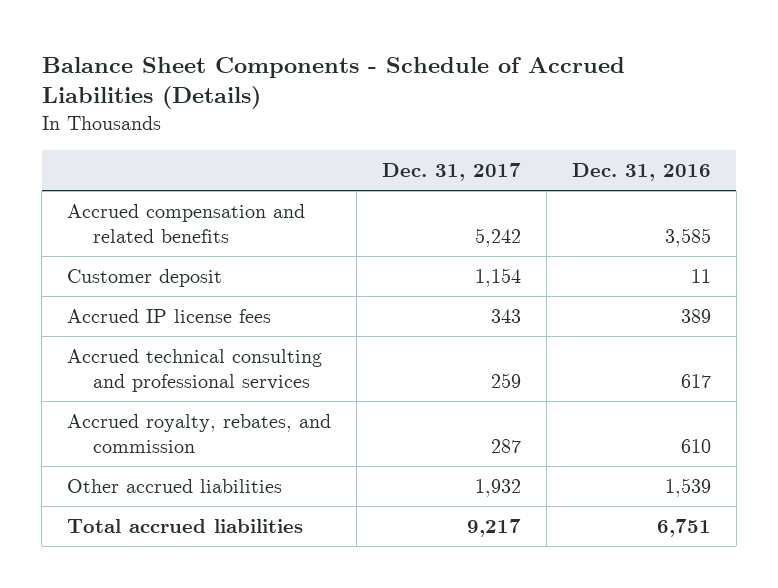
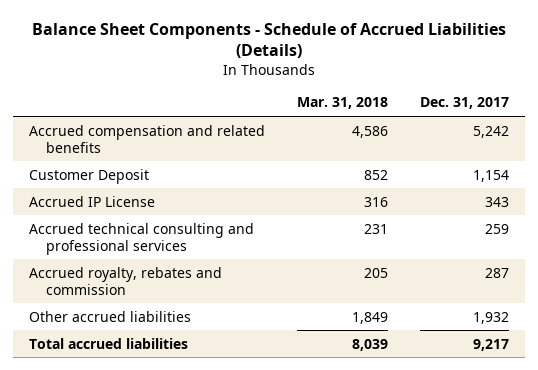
- | Dec. 31, 2017 | Dec. 31, 2016
+ | Mar. 31, 2018 | Dec. 31, 2017
- Customer deposit | 1,154 | 11
- Accrued IP license fees | 343 | 389
+ Customer Deposit | 852 | 1,154
+ Accrued IP License | 316 | 343
- Accrued royalty, rebates, and commission | 287 | 610
+ Accrued royalty, rebates and commission | 205 | 287

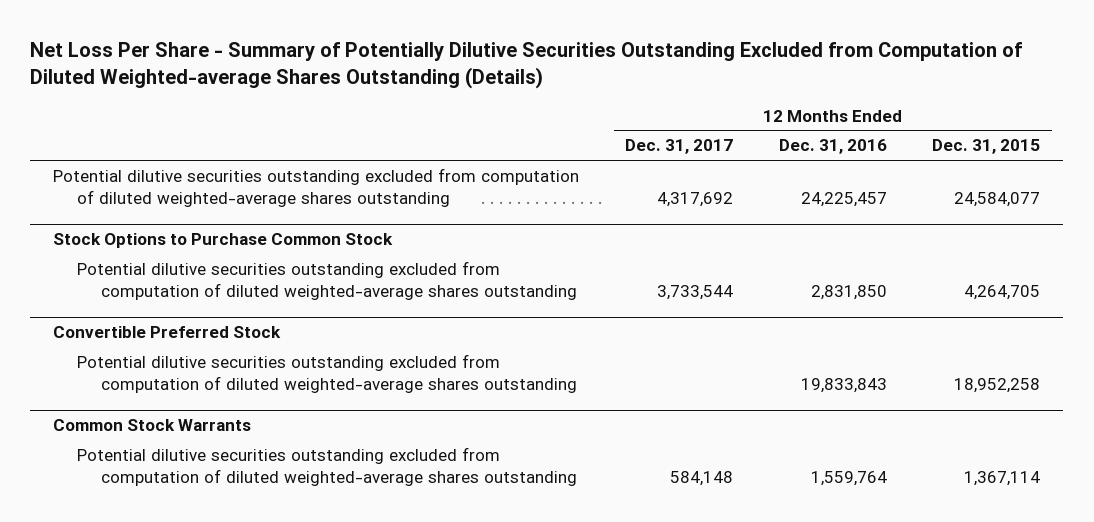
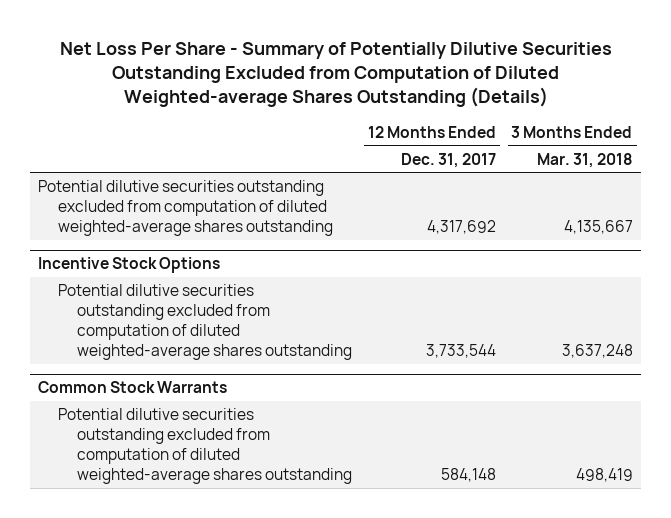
- | 12 Months Ended Dec. 31, 2017 | 12 Months Ended Dec. 31, 2016 | 12 Months Ended Dec. 31, 2015
+ | 12 Months Ended Dec. 31, 2017 | 3 Months Ended Mar. 31, 2018
- Stock Options to Purchase Common Stock
+ Incentive Stock Options
- Convertible Preferred Stock
- Potential dilutive securities outstanding excluded from computation of diluted weighted-average shares outstanding | | 19,833,843 | 18,952,258

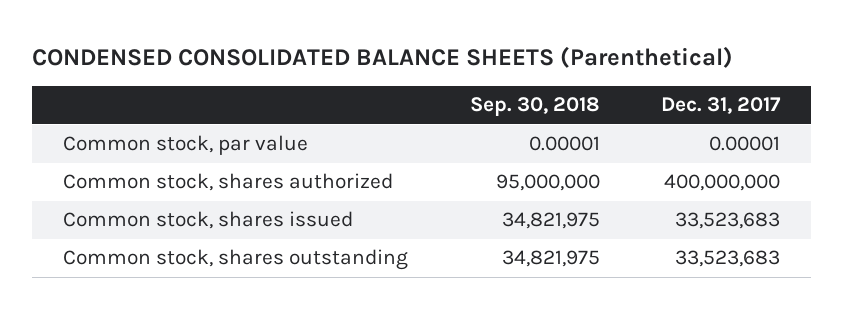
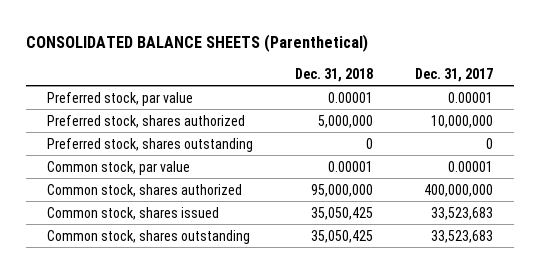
- CONDENSED CONSOLIDATED BALANCE SHEETS (Parenthetical)
+ CONSOLIDATED BALANCE SHEETS (Parenthetical)
- | Sep. 30, 2018 | Dec. 31, 2017
+ | Dec. 31, 2018 | Dec. 31, 2017
+ Preferred stock, par value | 0.00001 | 0.00001
+ Preferred stock, shares authorized | 5,000,000 | 10,000,000
+ Preferred stock, shares outstanding | 0 | 0

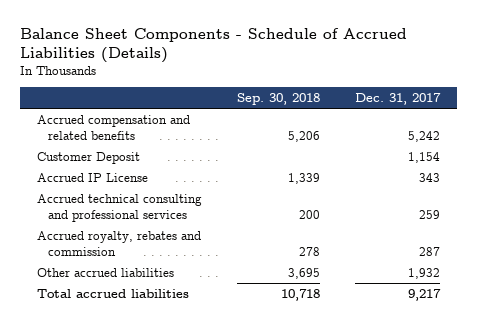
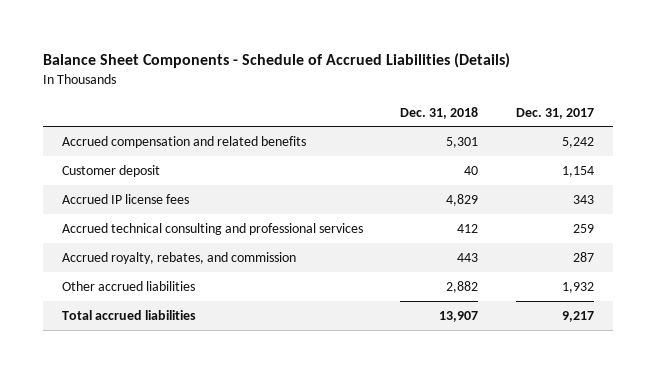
- | Sep. 30, 2018 | Dec. 31, 2017
+ | Dec. 31, 2018 | Dec. 31, 2017
- Customer Deposit | | 1,154
- Accrued IP License | 1,339 | 343
+ Customer deposit | 40 | 1,154
+ Accrued IP license fees | 4,829 | 343
- Accrued royalty, rebates and commission | 278 | 287
+ Accrued royalty, rebates, and commission | 443 | 287

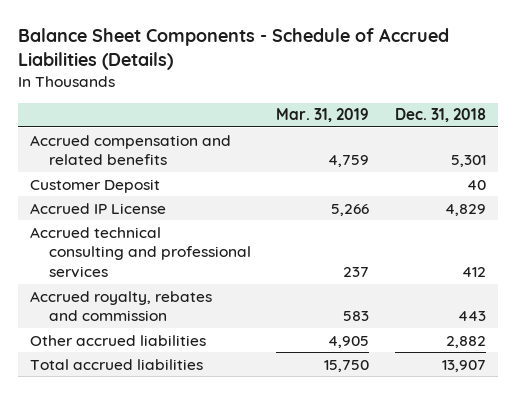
- | Dec. 31, 2018 | Dec. 31, 2017
+ | Mar. 31, 2019 | Dec. 31, 2018
- Customer deposit | 40 | 1,154
- Accrued IP license fees | 4,829 | 343
+ Customer Deposit | | 40
+ Accrued IP License | 5,266 | 4,829
- Accrued royalty, rebates, and commission | 443 | 287
+ Accrued royalty, rebates and commission | 583 | 443

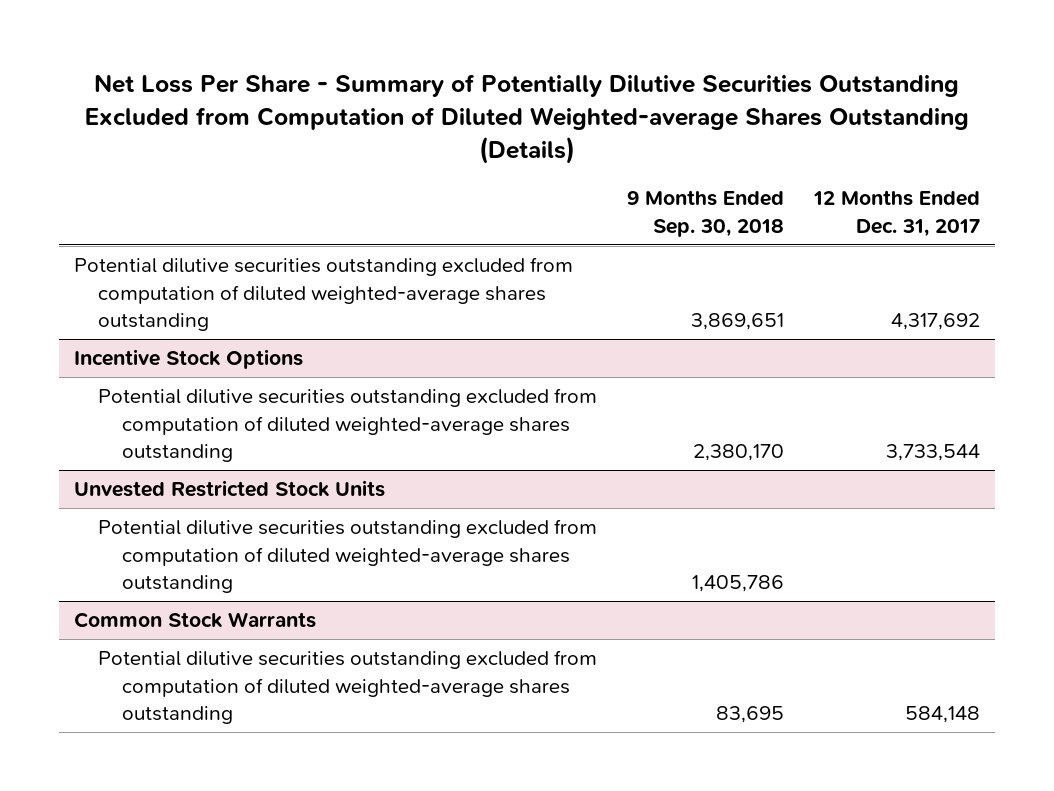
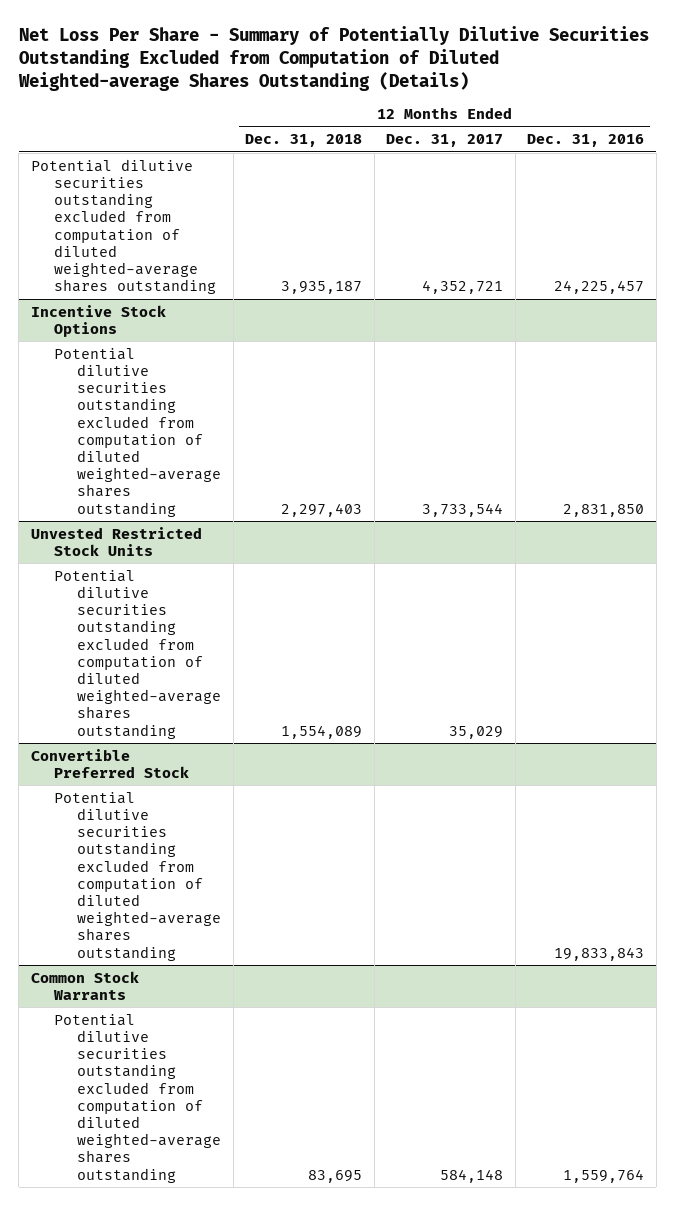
- | 9 Months Ended Sep. 30, 2018 | 12 Months Ended Dec. 31, 2017
+ | 12 Months Ended Dec. 31, 2018 | 12 Months Ended Dec. 31, 2017 | 12 Months Ended Dec. 31, 2016
- Potential dilutive securities outstanding excluded from computation of diluted weighted-average shares outstanding | 3,869,651 | 4,317,692
+ Potential dilutive securities outstanding excluded from computation of diluted weighted-average shares outstanding | 3,935,187 | 4,352,721 | 24,225,457
@ Unvested Restricted Stock Units
+ Potential dilutive securities outstanding excluded from computation of diluted weighted-average shares outstanding | 1,554,089 | 35,029 |
+ Convertible Preferred Stock

